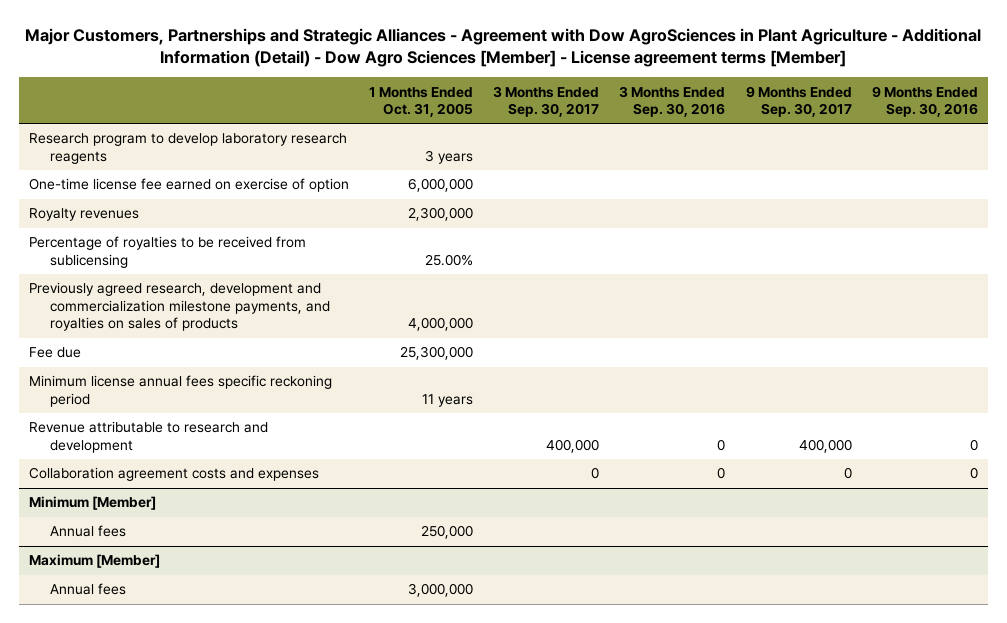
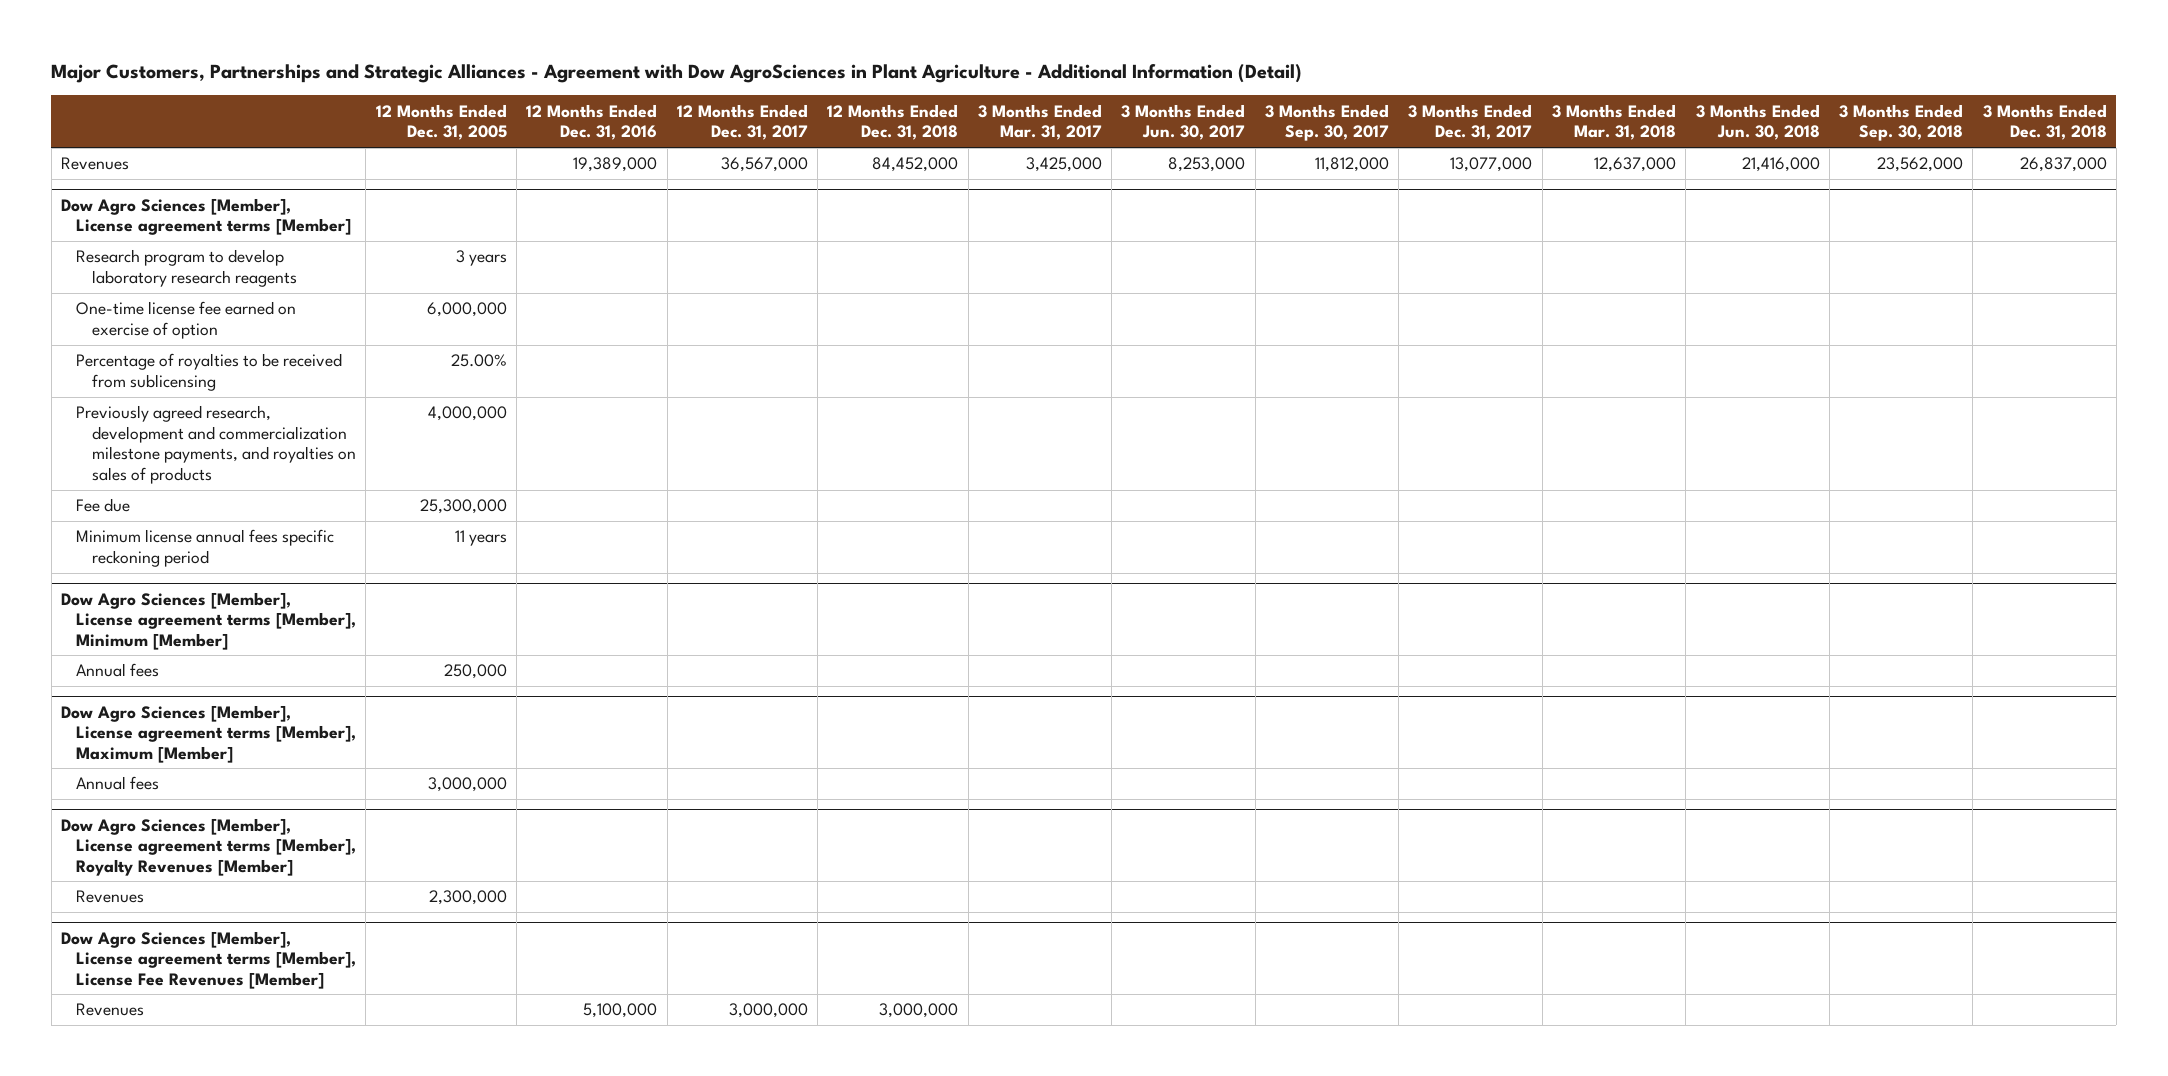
- Major Customers, Partnerships and Strategic Alliances - Agreement with Dow AgroSciences in Plant Agriculture - Additional Information (Detail) - Dow Agro Sciences [Member] - License agreement terms [Member]
+ Major Customers, Partnerships and Strategic Alliances - Agreement with Dow AgroSciences in Plant Agriculture - Additional Information (Detail)
- | 1 Months Ended Oct. 31, 2005 | 3 Months Ended Sep. 30, 2017 | 3 Months Ended Sep. 30, 2016 | 9 Months Ended Sep. 30, 2017 | 9 Months Ended Sep. 30, 2016
+ | 12 Months Ended Dec. 31, 2005 | 12 Months Ended Dec. 31, 2016 | 12 Months Ended Dec. 31, 2017 | 12 Months Ended Dec. 31, 2018 | 3 Months Ended Mar. 31, 2017 | 3 Months Ended Jun. 30, 2017 | 3 Months Ended Sep. 30, 2017 | 3 Months Ended Dec. 31, 2017 | 3 Months Ended Mar. 31, 2018 | 3 Months Ended Jun. 30, 2018 | 3 Months Ended Sep. 30, 2018 | 3 Months Ended Dec. 31, 2018
- Research program to develop laboratory research reagents | 3 years | | | |
- One-time license fee earned on exercise of option | 6,000,000 | | | |
- Royalty revenues | 2,300,000 | | | |
- Percentage of royalties to be received from sublicensing | 25.00% | | | |
- Previously agreed research, development and commercialization milestone payments, and royalties on sales of products | 4,000,000 | | | |
- Fee due | 25,300,000 | | | |
- Minimum license annual fees specific reckoning period | 11 years | | | |
- Revenue attributable to research and development | | 400,000 | 0 | 400,000 | 0
- Collaboration agreement costs and expenses | | 0 | 0 | 0 | 0
- Minimum [Member]
+ Revenues | | 19,389,000 | 36,567,000 | 84,452,000 | 3,425,000 | 8,253,000 | 11,812,000 | 13,077,000 | 12,637,000 | 21,416,000 | 23,562,000 | 26,837,000
+ Dow Agro Sciences [Member], License agreement terms [Member]
+ Research program to develop laboratory research reagents | 3 years | | | | | | | | | | |
+ One-time license fee earned on exercise of option | 6,000,000 | | | | | | | | | | |
+ Percentage of royalties to be received from sublicensing | 25.00% | | | | | | | | | | |
+ Previously agreed research, development and commercialization milestone payments, and royalties on sales of products | 4,000,000 | | | | | | | | | | |
+ Fee due | 25,300,000 | | | | | | | | | | |
+ Minimum license annual fees specific reckoning period | 11 years | | | | | | | | | | |
+ Dow Agro Sciences [Member], License agreement terms [Member], Minimum [Member]
- Maximum [Member]
+ Dow Agro Sciences [Member], License agreement terms [Member], Maximum [Member]
+ Dow Agro Sciences [Member], License agreement terms [Member], Royalty Revenues [Member]
+ Revenues | 2,300,000 | | | | | | | | | | |
+ Dow Agro Sciences [Member], License agreement terms [Member], License Fee Revenues [Member]
+ Revenues | | 5,100,000 | 3,000,000 | 3,000,000 | | | | | | | |

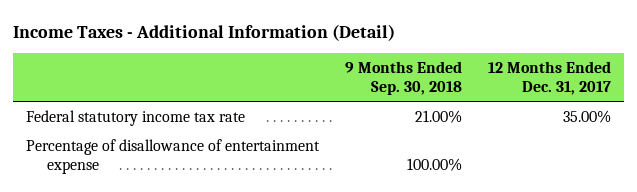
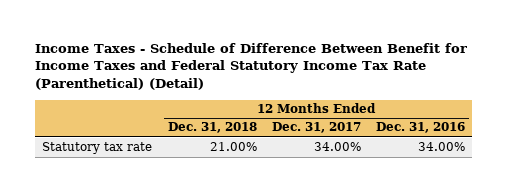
- Income Taxes - Additional Information (Detail)
+ Income Taxes - Schedule of Difference Between Benefit for Income Taxes and Federal Statutory Income Tax Rate (Parenthetical) (Detail)
- | 9 Months Ended Sep. 30, 2018 | 12 Months Ended Dec. 31, 2017
+ | 12 Months Ended Dec. 31, 2018 | 12 Months Ended Dec. 31, 2017 | 12 Months Ended Dec. 31, 2016
- Federal statutory income tax rate | 21.00% | 35.00%
- Percentage of disallowance of entertainment expense | 100.00% |
+ Statutory tax rate | 21.00% | 34.00% | 34.00%

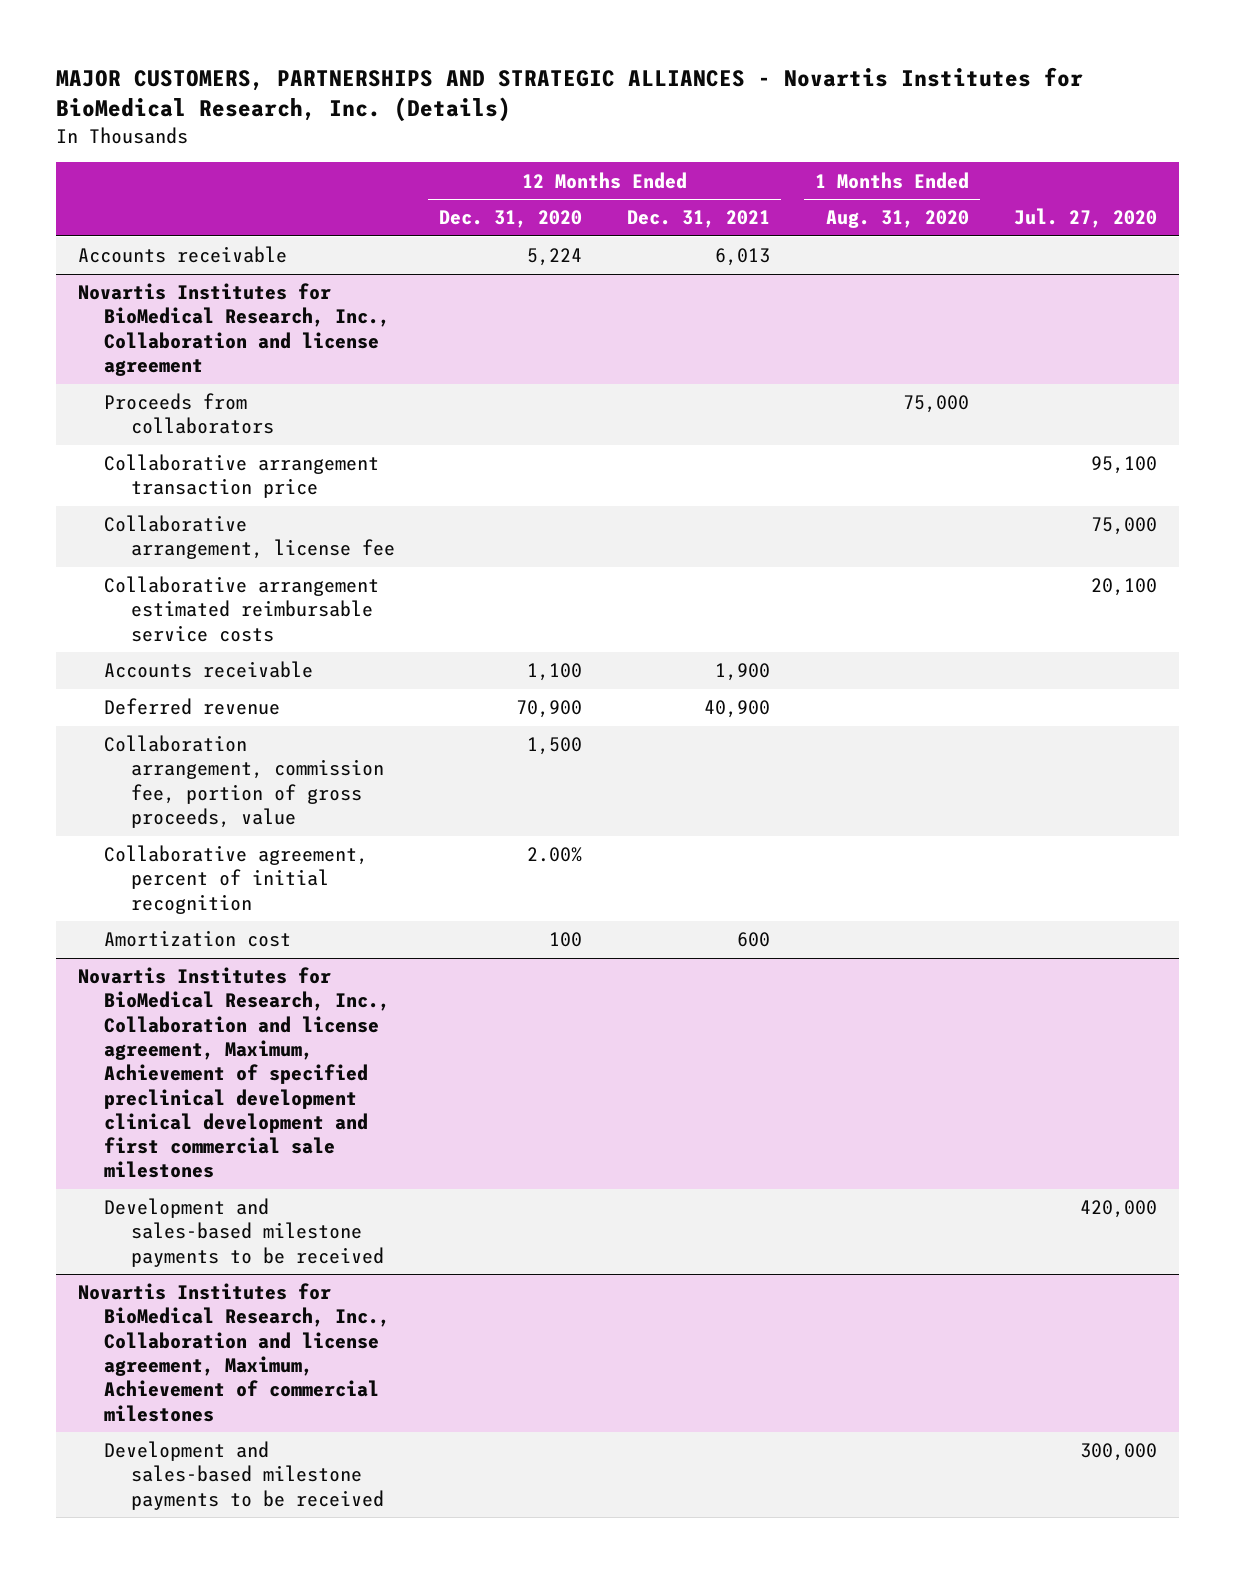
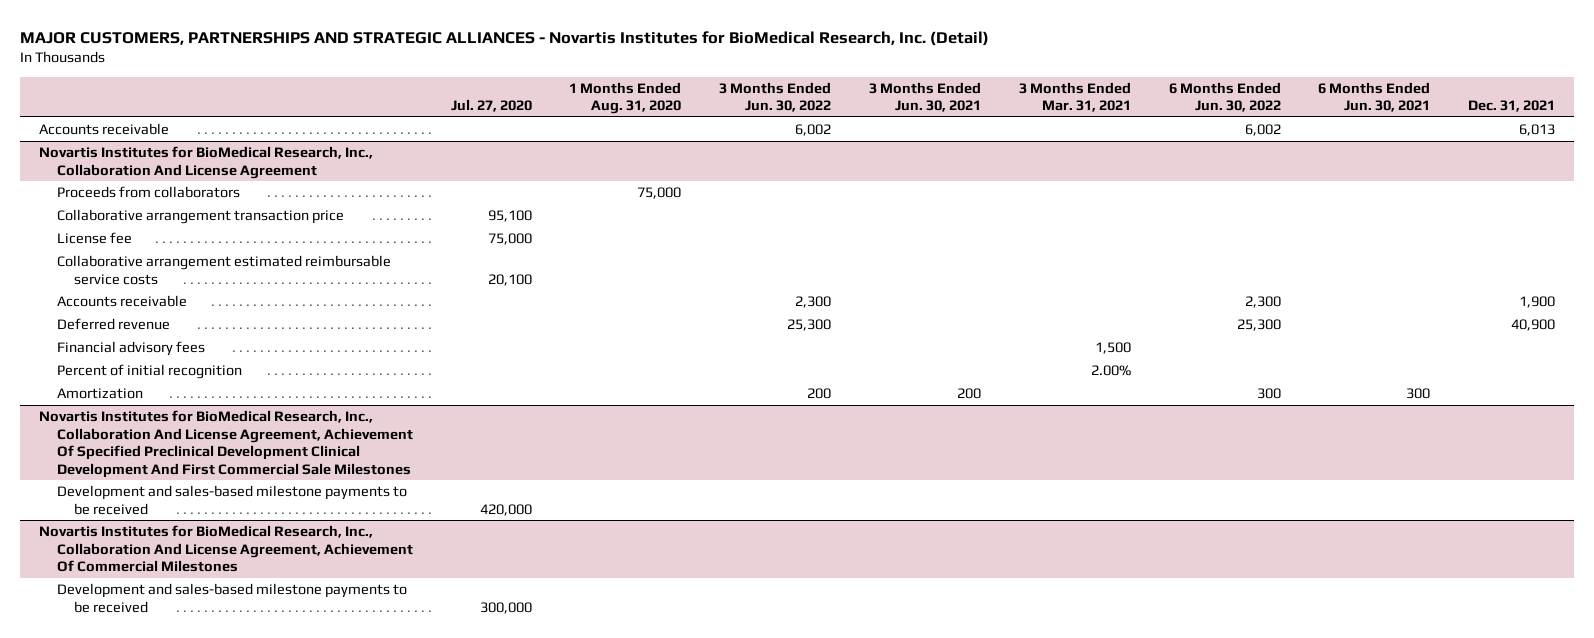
- MAJOR CUSTOMERS, PARTNERSHIPS AND STRATEGIC ALLIANCES - Novartis Institutes for BioMedical Research, Inc. (Details)
+ MAJOR CUSTOMERS, PARTNERSHIPS AND STRATEGIC ALLIANCES - Novartis Institutes for BioMedical Research, Inc. (Detail)
- | 12 Months Ended Dec. 31, 2020 | 12 Months Ended Dec. 31, 2021 | 1 Months Ended Aug. 31, 2020 | Jul. 27, 2020
+ | Jul. 27, 2020 | 1 Months Ended Aug. 31, 2020 | 3 Months Ended Jun. 30, 2022 | 3 Months Ended Jun. 30, 2021 | 3 Months Ended Mar. 31, 2021 | 6 Months Ended Jun. 30, 2022 | 6 Months Ended Jun. 30, 2021 | Dec. 31, 2021
- Novartis Institutes for BioMedical Research, Inc., Collaboration and license agreement
+ Novartis Institutes for BioMedical Research, Inc., Collaboration And License Agreement
- Collaborative arrangement, license fee | | | | 75,000
+ License fee | 75,000 | | | | | | |
- Collaboration arrangement, commission fee, portion of gross proceeds, value | 1,500 | | |
- Collaborative agreement, percent of initial recognition | 2.00% | | |
- Amortization cost | 100 | 600 | |
- Novartis Institutes for BioMedical Research, Inc., Collaboration and license agreement, Maximum, Achievement of specified preclinical development clinical development and first commercial sale milestones
+ Financial advisory fees | | | | | 1,500 | | |
+ Percent of initial recognition | | | | | 2.00% | | |
+ Amortization | | | 200 | 200 | | 300 | 300 |
+ Novartis Institutes for BioMedical Research, Inc., Collaboration And License Agreement, Achievement Of Specified Preclinical Development Clinical Development And First Commercial Sale Milestones
- Novartis Institutes for BioMedical Research, Inc., Collaboration and license agreement, Maximum, Achievement of commercial milestones
+ Novartis Institutes for BioMedical Research, Inc., Collaboration And License Agreement, Achievement Of Commercial Milestones

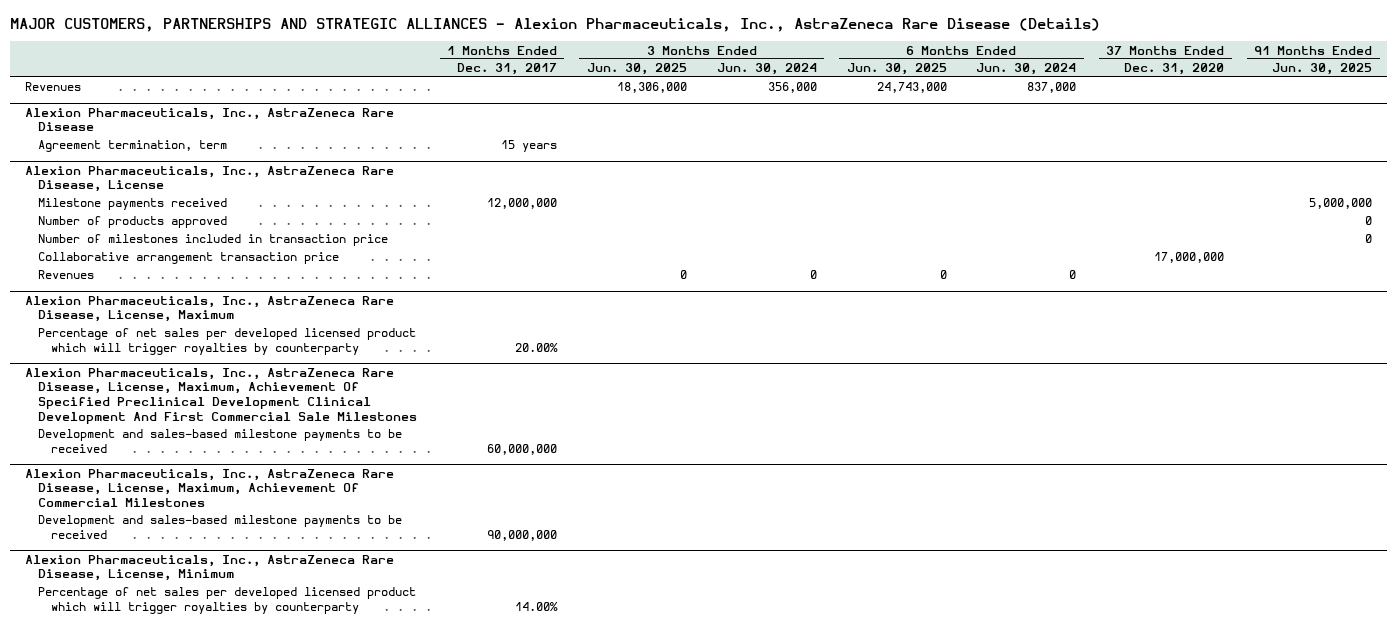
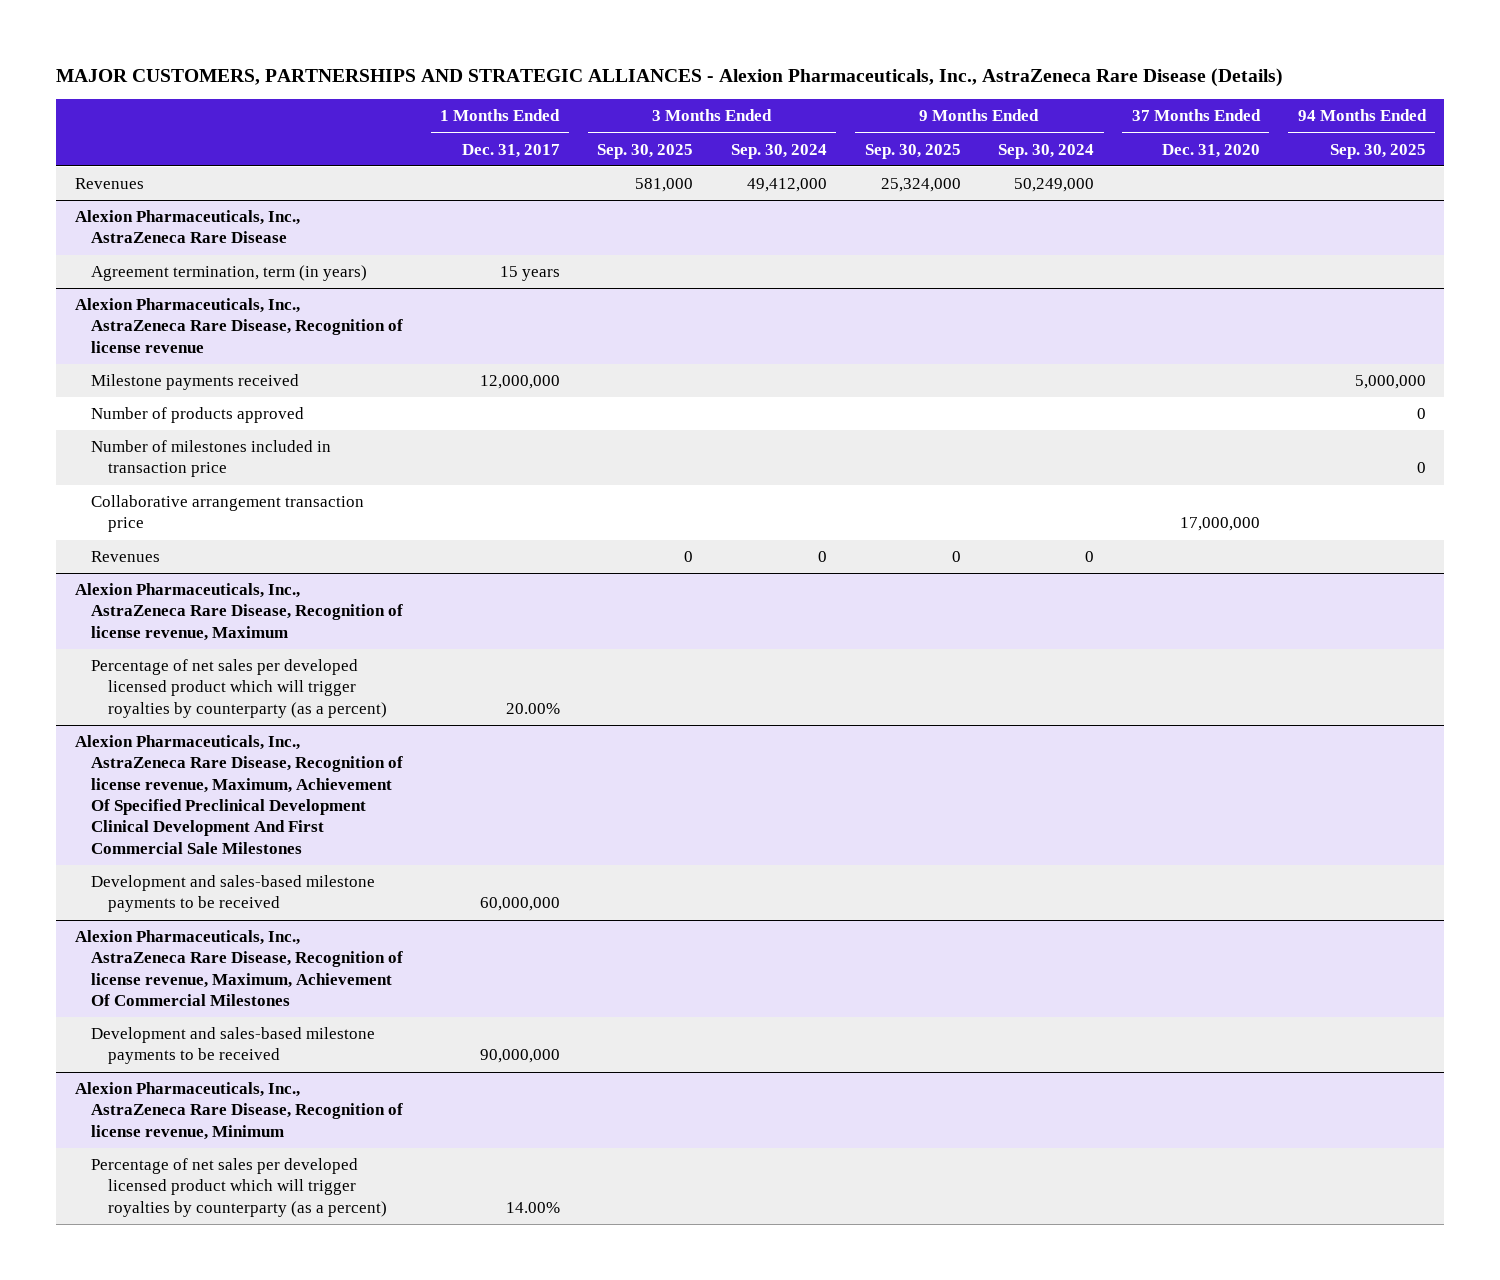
- | 1 Months Ended Dec. 31, 2017 | 3 Months Ended Jun. 30, 2025 | 3 Months Ended Jun. 30, 2024 | 6 Months Ended Jun. 30, 2025 | 6 Months Ended Jun. 30, 2024 | 37 Months Ended Dec. 31, 2020 | 91 Months Ended Jun. 30, 2025
+ | 1 Months Ended Dec. 31, 2017 | 3 Months Ended Sep. 30, 2025 | 3 Months Ended Sep. 30, 2024 | 9 Months Ended Sep. 30, 2025 | 9 Months Ended Sep. 30, 2024 | 37 Months Ended Dec. 31, 2020 | 94 Months Ended Sep. 30, 2025
@ Alexion Pharmaceuticals, Inc., AstraZeneca Rare Disease
- Agreement termination, term | 15 years | | | | | |
- Alexion Pharmaceuticals, Inc., AstraZeneca Rare Disease, License
@ Alexion Pharmaceuticals, Inc., AstraZeneca Rare Disease
+ Agreement termination, term (in years) | 15 years | | | | | |
+ Alexion Pharmaceuticals, Inc., AstraZeneca Rare Disease, Recognition of license revenue
- Alexion Pharmaceuticals, Inc., AstraZeneca Rare Disease, License, Maximum
- Percentage of net sales per developed licensed product which will trigger royalties by counterparty | 20.00% | | | | | |
- Alexion Pharmaceuticals, Inc., AstraZeneca Rare Disease, License, Maximum, Achievement Of Specified Preclinical Development Clinical Development And First Commercial Sale Milestones
+ Alexion Pharmaceuticals, Inc., AstraZeneca Rare Disease, Recognition of license revenue, Maximum
+ Percentage of net sales per developed licensed product which will trigger royalties by counterparty (as a percent) | 20.00% | | | | | |
+ Alexion Pharmaceuticals, Inc., AstraZeneca Rare Disease, Recognition of license revenue, Maximum, Achievement Of Specified Preclinical Development Clinical Development And First Commercial Sale Milestones
- Alexion Pharmaceuticals, Inc., AstraZeneca Rare Disease, License, Maximum, Achievement Of Commercial Milestones
+ Alexion Pharmaceuticals, Inc., AstraZeneca Rare Disease, Recognition of license revenue, Maximum, Achievement Of Commercial Milestones
- Alexion Pharmaceuticals, Inc., AstraZeneca Rare Disease, License, Minimum
- Percentage of net sales per developed licensed product which will trigger royalties by counterparty | 14.00% | | | | | |
+ Alexion Pharmaceuticals, Inc., AstraZeneca Rare Disease, Recognition of license revenue, Minimum
+ Percentage of net sales per developed licensed product which will trigger royalties by counterparty (as a percent) | 14.00% | | | | | |

